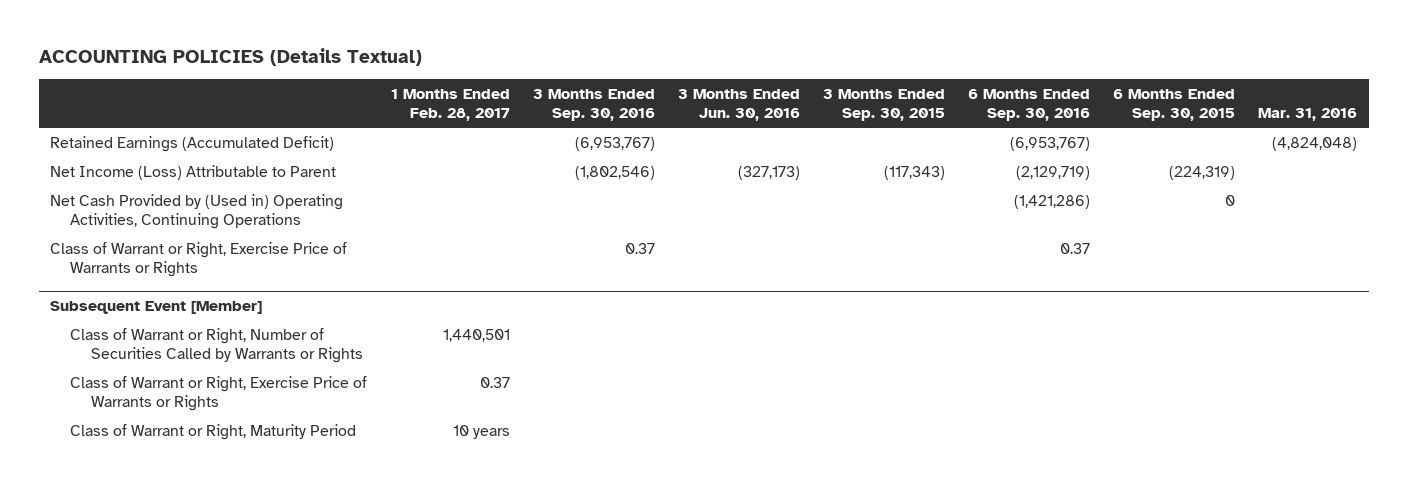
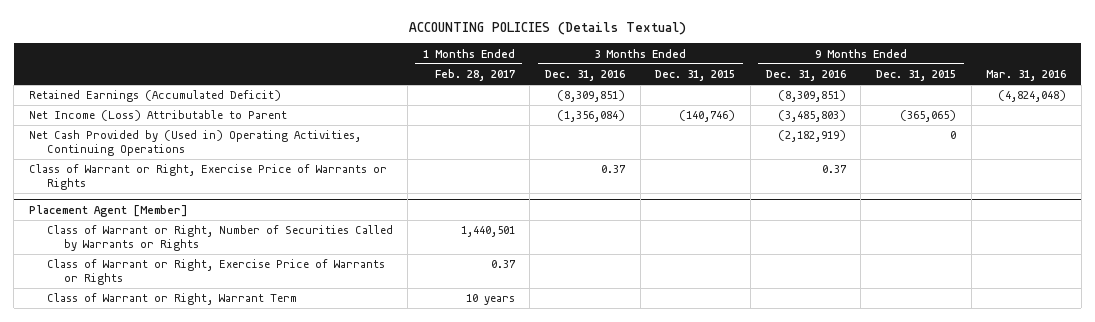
- | 1 Months Ended Feb. 28, 2017 | 3 Months Ended Sep. 30, 2016 | 3 Months Ended Jun. 30, 2016 | 3 Months Ended Sep. 30, 2015 | 6 Months Ended Sep. 30, 2016 | 6 Months Ended Sep. 30, 2015 | Mar. 31, 2016
+ | 1 Months Ended Feb. 28, 2017 | 3 Months Ended Dec. 31, 2016 | 3 Months Ended Dec. 31, 2015 | 9 Months Ended Dec. 31, 2016 | 9 Months Ended Dec. 31, 2015 | Mar. 31, 2016
- Subsequent Event [Member]
+ Placement Agent [Member]
- Class of Warrant or Right, Maturity Period | 10 years | | | | | |
+ Class of Warrant or Right, Warrant Term | 10 years | | | | |

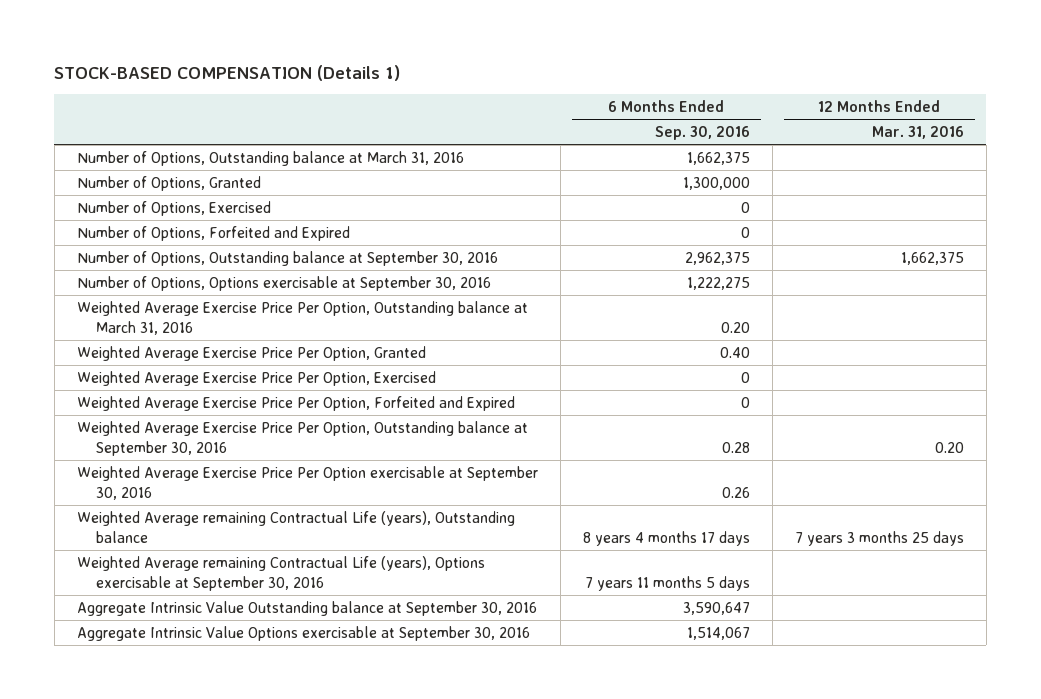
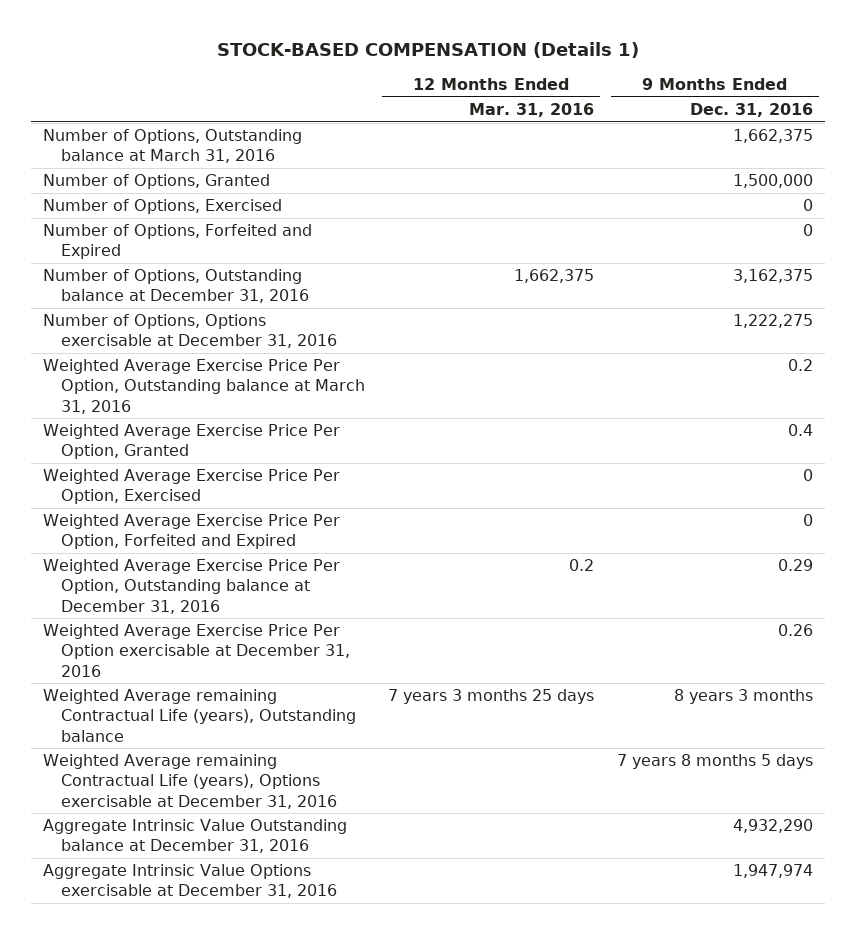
- | 6 Months Ended Sep. 30, 2016 | 12 Months Ended Mar. 31, 2016
+ | 12 Months Ended Mar. 31, 2016 | 9 Months Ended Dec. 31, 2016
- Number of Options, Outstanding balance at September 30, 2016 | 2,962,375 | 1,662,375
- Number of Options, Options exercisable at September 30, 2016 | 1,222,275 |
+ Number of Options, Outstanding balance at December 31, 2016 | 1,662,375 | 3,162,375
+ Number of Options, Options exercisable at December 31, 2016 | | 1,222,275
- Weighted Average Exercise Price Per Option, Outstanding balance at September 30, 2016 | 0.28 | 0.20
- Weighted Average Exercise Price Per Option exercisable at September 30, 2016 | 0.26 |
+ Weighted Average Exercise Price Per Option, Outstanding balance at December 31, 2016 | 0.2 | 0.29
+ Weighted Average Exercise Price Per Option exercisable at December 31, 2016 | | 0.26
- Weighted Average remaining Contractual Life (years), Options exercisable at September 30, 2016 | 7 years 11 months 5 days |
- Aggregate Intrinsic Value Outstanding balance at September 30, 2016 | 3,590,647 |
- Aggregate Intrinsic Value Options exercisable at September 30, 2016 | 1,514,067 |
+ Weighted Average remaining Contractual Life (years), Options exercisable at December 31, 2016 | | 7 years 8 months 5 days
+ Aggregate Intrinsic Value Outstanding balance at December 31, 2016 | | 4,932,290
+ Aggregate Intrinsic Value Options exercisable at December 31, 2016 | | 1,947,974

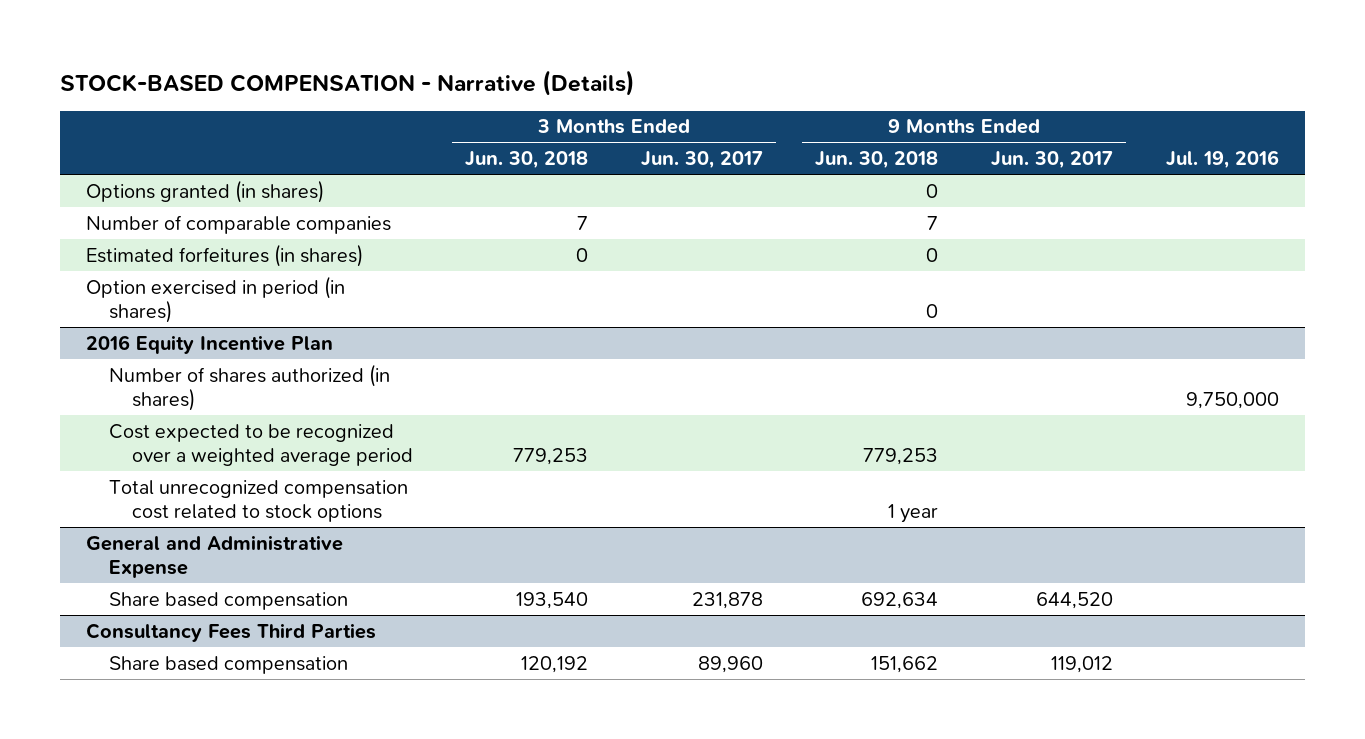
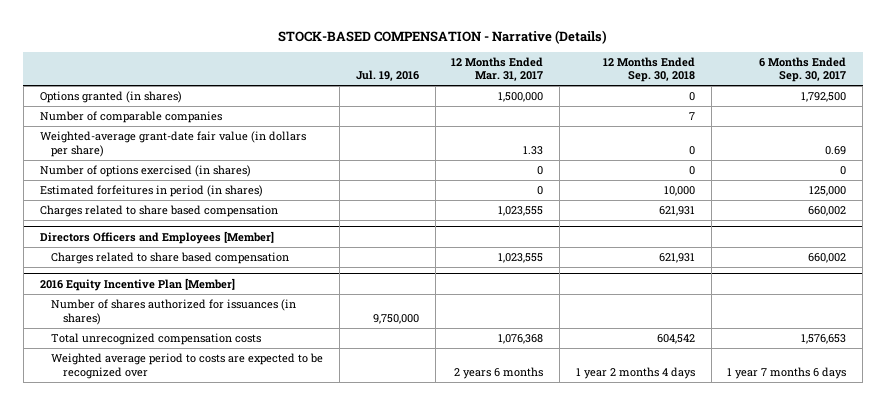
- | 3 Months Ended Jun. 30, 2018 | 3 Months Ended Jun. 30, 2017 | 9 Months Ended Jun. 30, 2018 | 9 Months Ended Jun. 30, 2017 | Jul. 19, 2016
+ | Jul. 19, 2016 | 12 Months Ended Mar. 31, 2017 | 12 Months Ended Sep. 30, 2018 | 6 Months Ended Sep. 30, 2017
- Estimated forfeitures (in shares) | 0 | | 0 | |
- Option exercised in period (in shares) | | | 0 | |
- 2016 Equity Incentive Plan
- Number of shares authorized (in shares) | | | | | 9,750,000
- Cost expected to be recognized over a weighted average period | 779,253 | | 779,253 | |
- Total unrecognized compensation cost related to stock options | | | 1 year | |
- General and Administrative Expense
- Share based compensation | 193,540 | 231,878 | 692,634 | 644,520 |
- Consultancy Fees Third Parties
- Share based compensation | 120,192 | 89,960 | 151,662 | 119,012 |
+ Weighted-average grant-date fair value (in dollars per share) | | 1.33 | 0 | 0.69
+ Number of options exercised (in shares) | | 0 | 0 | 0
+ Estimated forfeitures in period (in shares) | | 0 | 10,000 | 125,000
+ Charges related to share based compensation | | 1,023,555 | 621,931 | 660,002
+ Directors Officers and Employees [Member]
+ Charges related to share based compensation | | 1,023,555 | 621,931 | 660,002
+ 2016 Equity Incentive Plan [Member]
+ Number of shares authorized for issuances (in shares) | 9,750,000 | | |
+ Total unrecognized compensation costs | | 1,076,368 | 604,542 | 1,576,653
+ Weighted average period to costs are expected to be recognized over | | 2 years 6 months | 1 year 2 months 4 days | 1 year 7 months 6 days

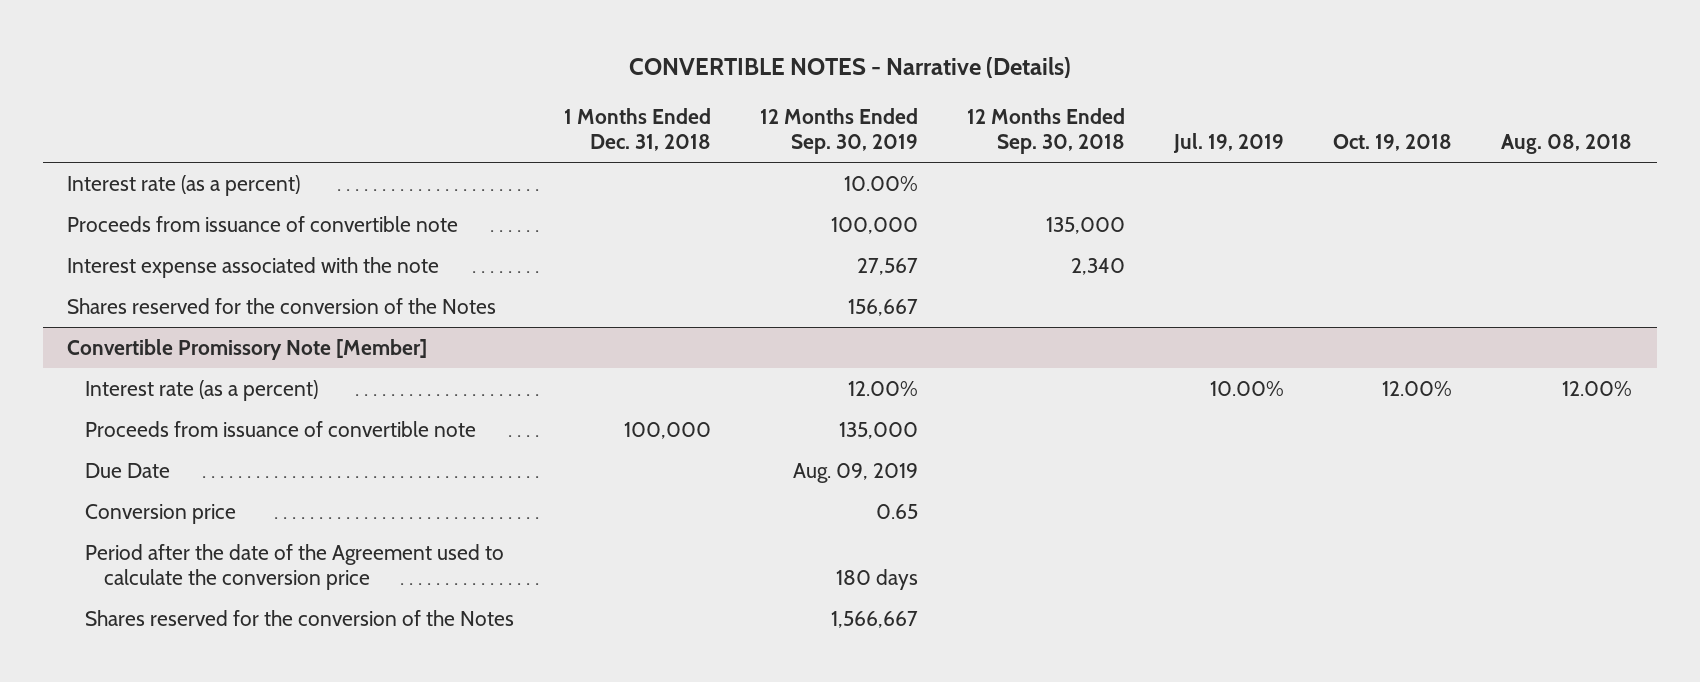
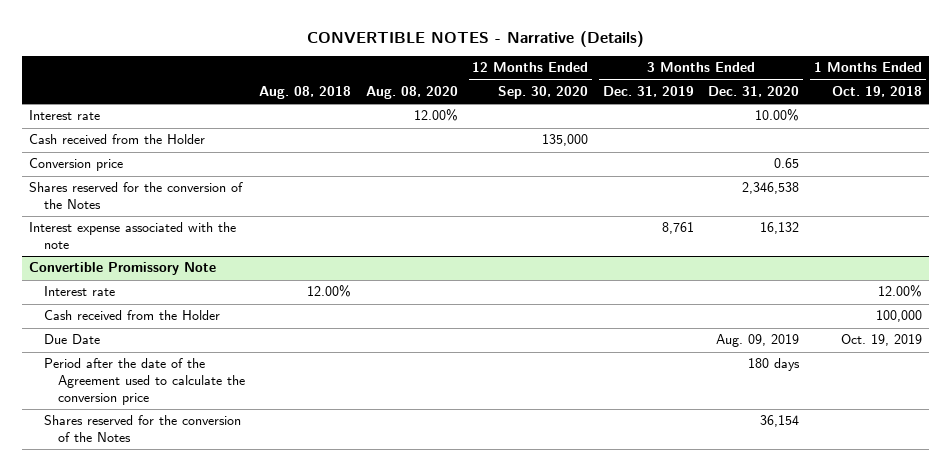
- | 1 Months Ended Dec. 31, 2018 | 12 Months Ended Sep. 30, 2019 | 12 Months Ended Sep. 30, 2018 | Jul. 19, 2019 | Oct. 19, 2018 | Aug. 08, 2018
+ | Aug. 08, 2018 | Aug. 08, 2020 | 12 Months Ended Sep. 30, 2020 | 3 Months Ended Dec. 31, 2019 | 3 Months Ended Dec. 31, 2020 | 1 Months Ended Oct. 19, 2018
- Interest rate (as a percent) | | 10.00% | | | |
- Proceeds from issuance of convertible note | | 100,000 | 135,000 | | |
+ Interest rate | | 12.00% | | | 10.00% |
+ Cash received from the Holder | | | 135,000 | | |
+ Conversion price | | | | | 0.65 |
- Convertible Promissory Note [Member]
- Interest rate (as a percent) | | 12.00% | | 10.00% | 12.00% | 12.00%
- Proceeds from issuance of convertible note | 100,000 | 135,000 | | | |
moved down: Interest expense associated with the note | | | | 8,761 | 16,132 |
+ Convertible Promissory Note
+ Interest rate | 12.00% | | | | | 12.00%
+ Cash received from the Holder | | | | | | 100,000
- Conversion price | | 0.65 | | | |

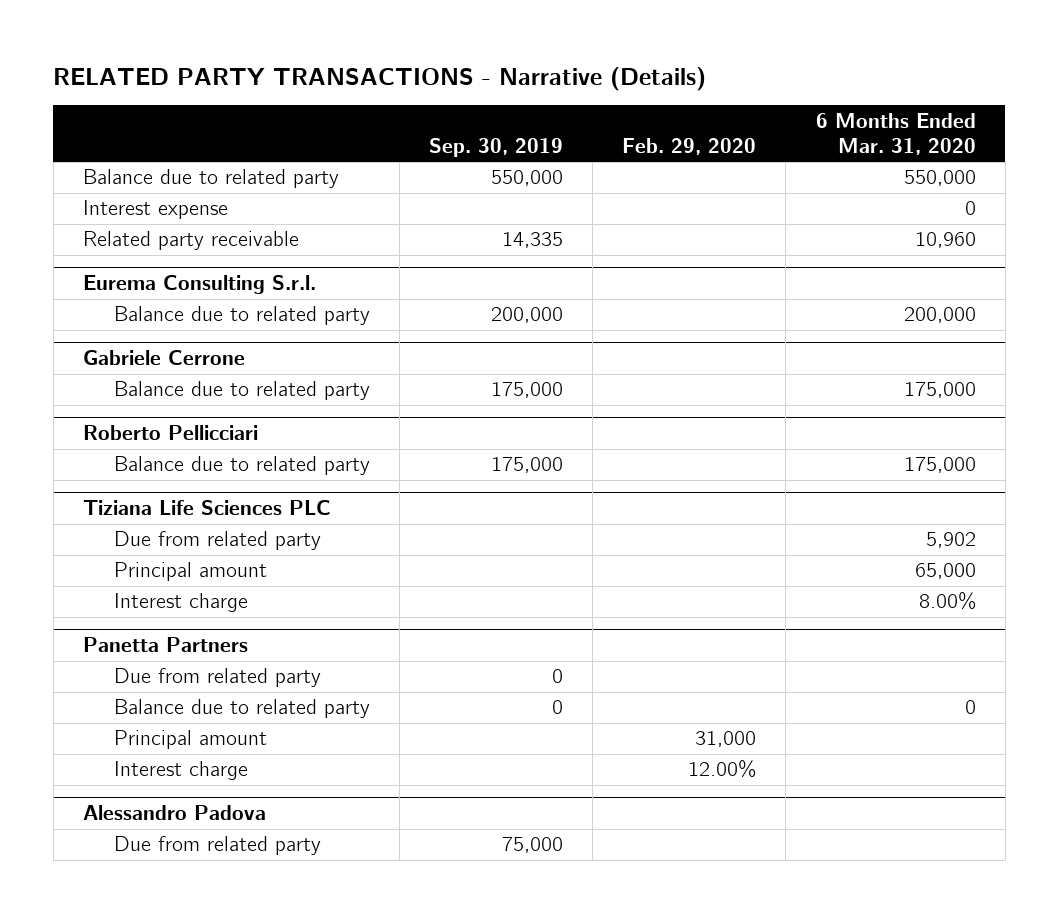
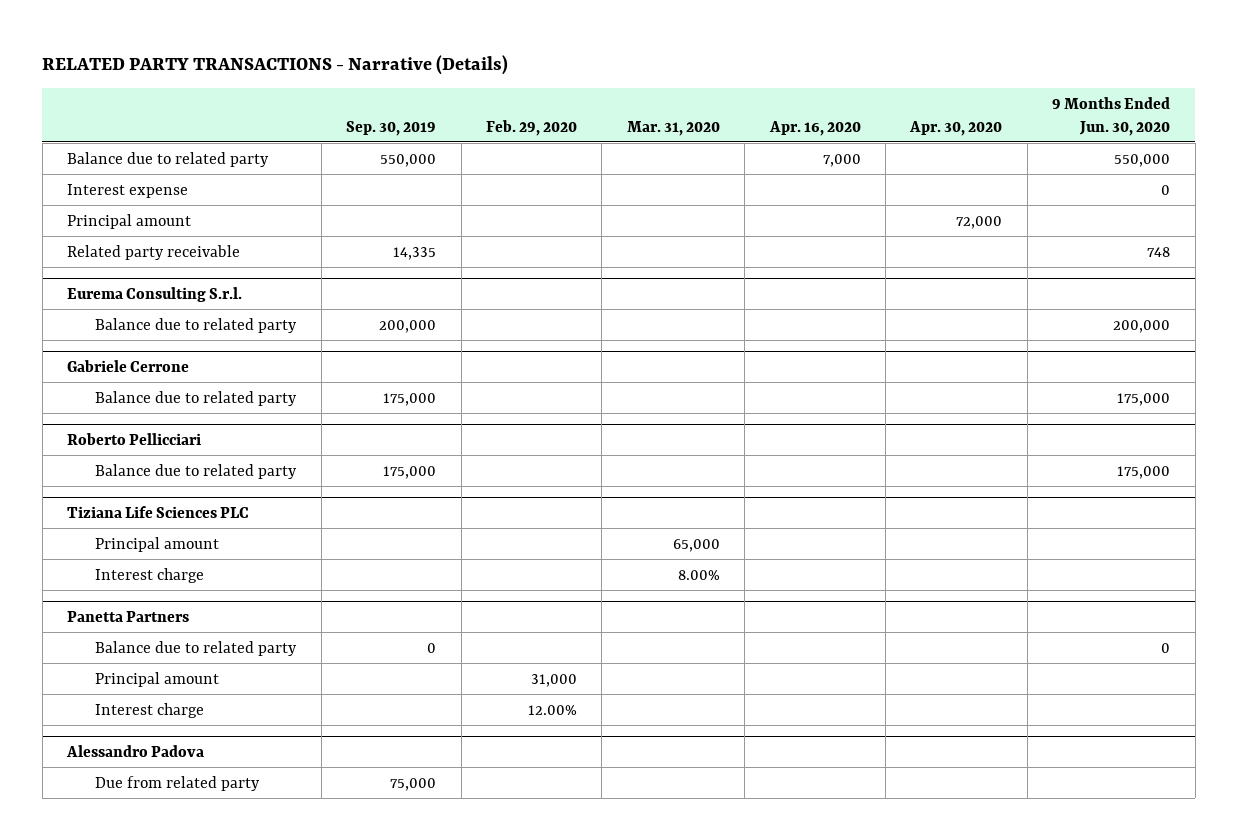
- | Sep. 30, 2019 | Feb. 29, 2020 | 6 Months Ended Mar. 31, 2020
+ | Sep. 30, 2019 | Feb. 29, 2020 | Mar. 31, 2020 | Apr. 16, 2020 | Apr. 30, 2020 | 9 Months Ended Jun. 30, 2020
+ Principal amount | | | | | 72,000 |
@ Tiziana Life Sciences PLC
- Due from related party | | | 5,902
@ Panetta Partners
- Due from related party | 0 | |

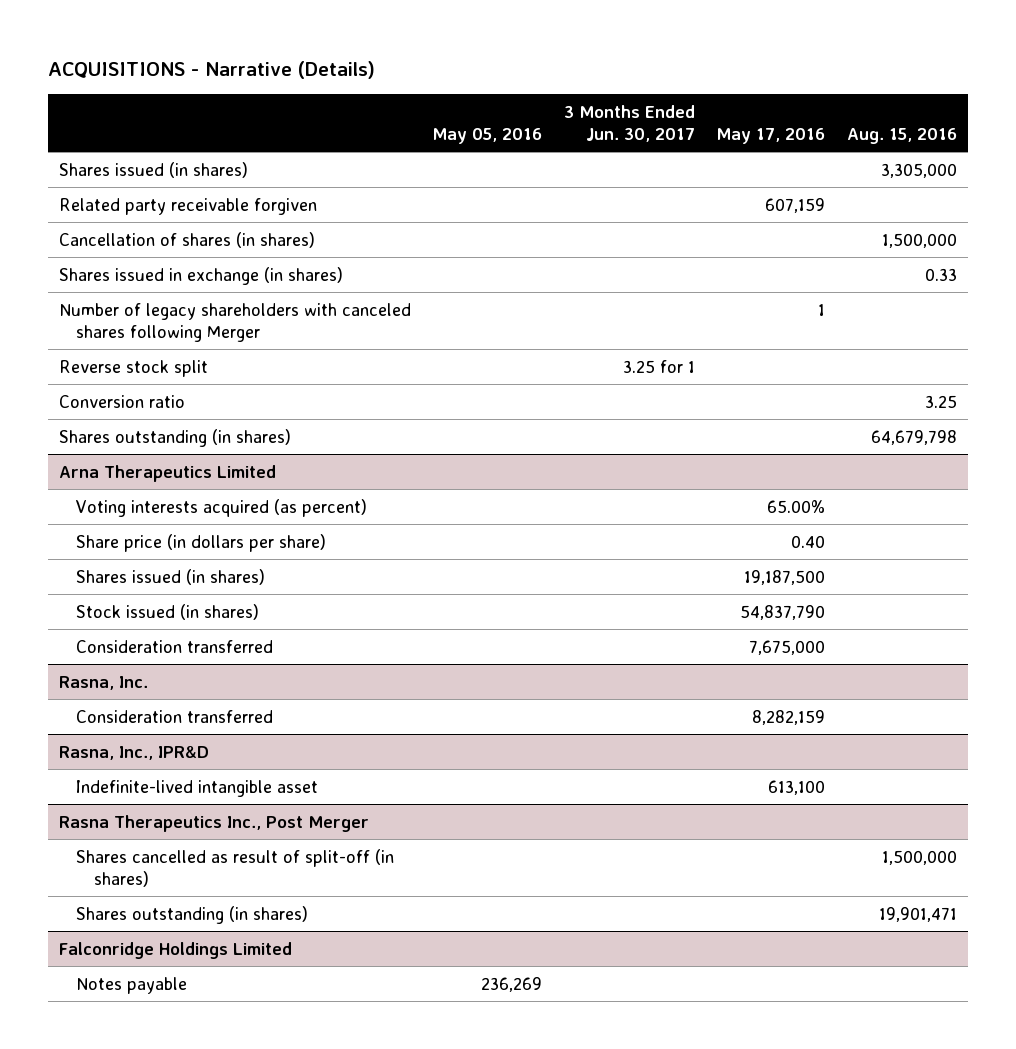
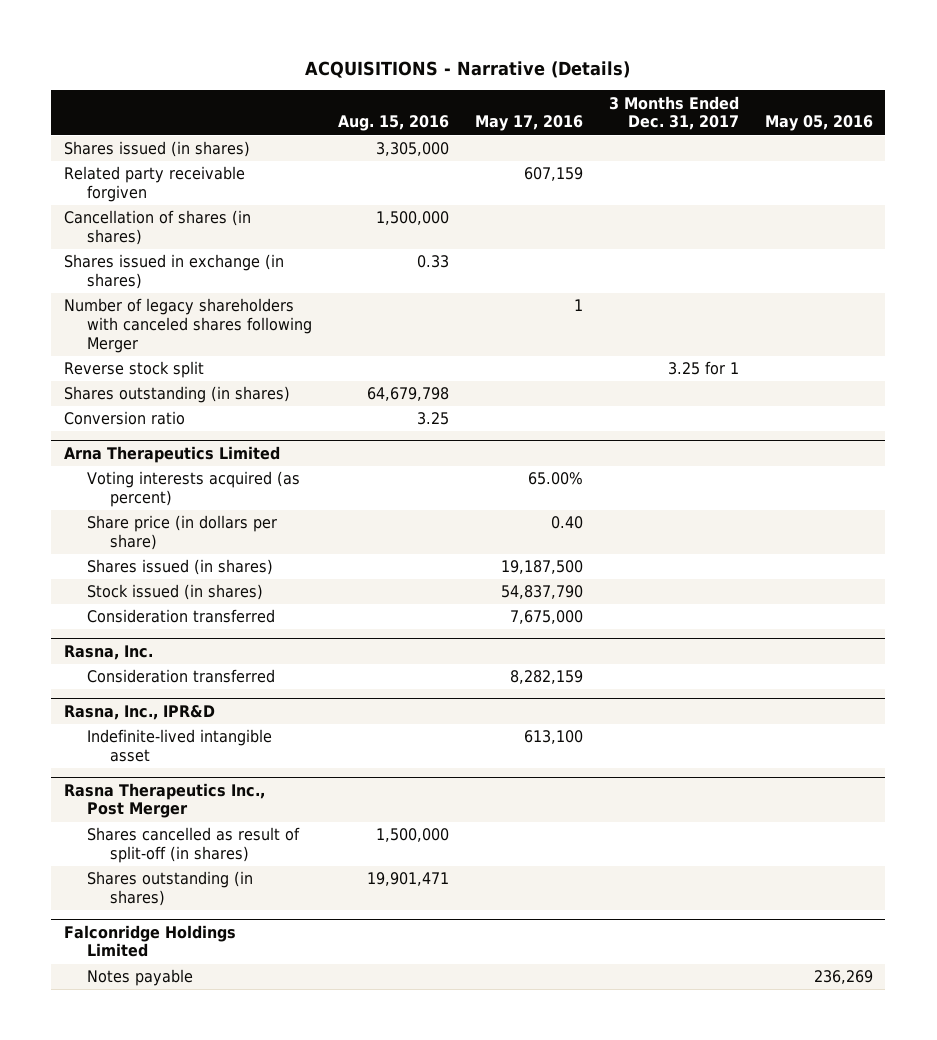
- | May 05, 2016 | 3 Months Ended Jun. 30, 2017 | May 17, 2016 | Aug. 15, 2016
+ | Aug. 15, 2016 | May 17, 2016 | 3 Months Ended Dec. 31, 2017 | May 05, 2016
moved down: Conversion ratio | 3.25 | | |

